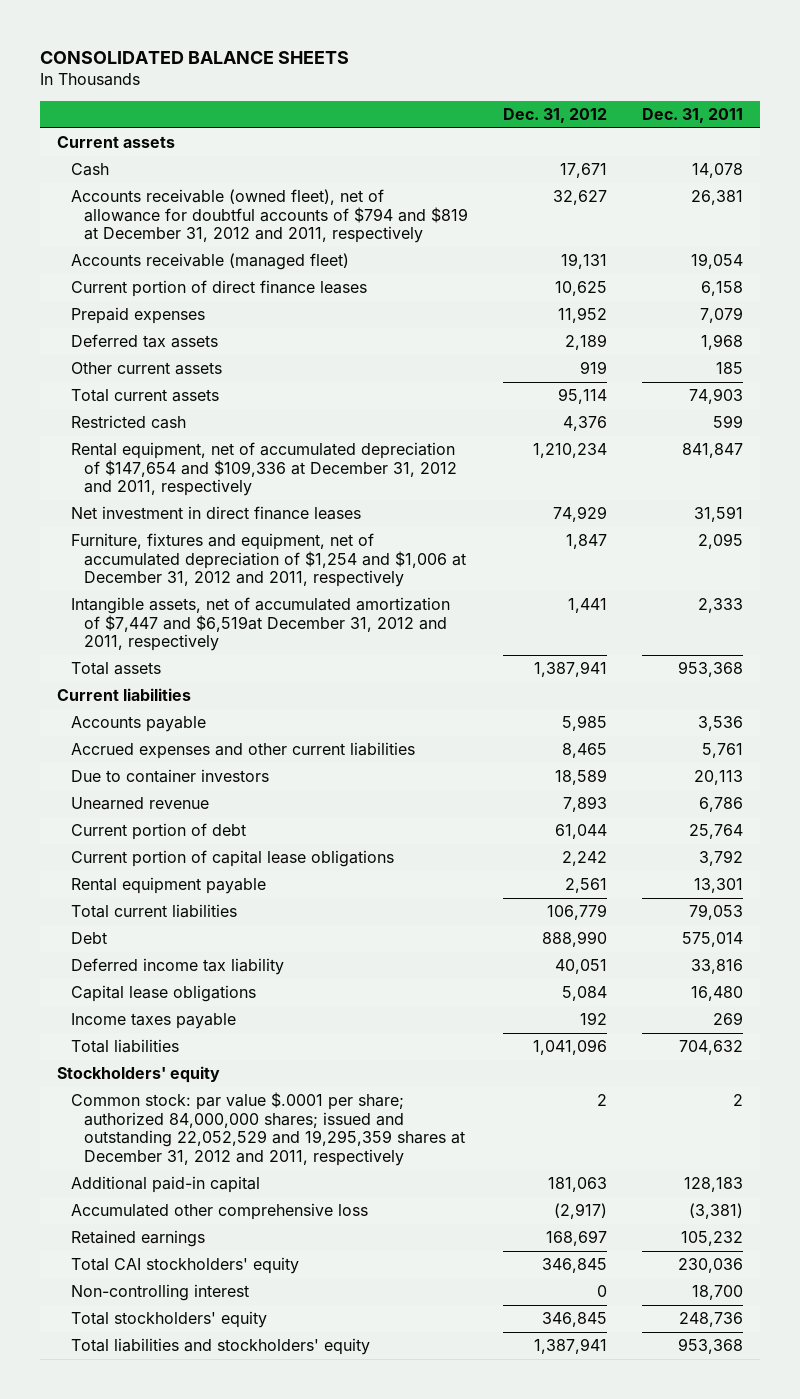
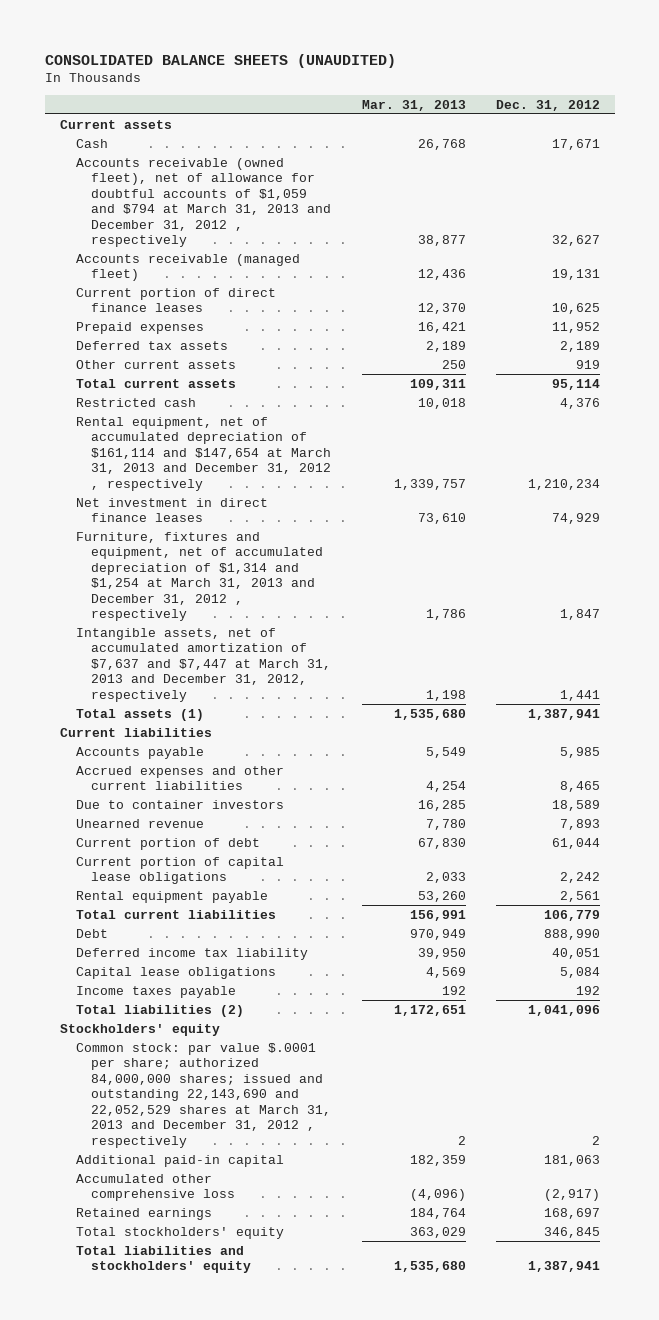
- CONSOLIDATED BALANCE SHEETS
+ CONSOLIDATED BALANCE SHEETS (UNAUDITED)
- | Dec. 31, 2012 | Dec. 31, 2011
+ | Mar. 31, 2013 | Dec. 31, 2012
- Accounts receivable (owned fleet), net of allowance for doubtful accounts of $794 and $819 at December 31, 2012 and 2011, respectively | 32,627 | 26,381
+ Accounts receivable (owned fleet), net of allowance for doubtful accounts of $1,059 and $794 at March 31, 2013 and December 31, 2012 , respectively | 38,877 | 32,627
- Rental equipment, net of accumulated depreciation of $147,654 and $109,336 at December 31, 2012 and 2011, respectively | 1,210,234 | 841,847
+ Rental equipment, net of accumulated depreciation of $161,114 and $147,654 at March 31, 2013 and December 31, 2012 , respectively | 1,339,757 | 1,210,234
- Furniture, fixtures and equipment, net of accumulated depreciation of $1,254 and $1,006 at December 31, 2012 and 2011, respectively | 1,847 | 2,095
- Intangible assets, net of accumulated amortization of $7,447 and $6,519at December 31, 2012 and 2011, respectively | 1,441 | 2,333
- Total assets | 1,387,941 | 953,368
+ Furniture, fixtures and equipment, net of accumulated depreciation of $1,314 and $1,254 at March 31, 2013 and December 31, 2012 , respectively | 1,786 | 1,847
+ Intangible assets, net of accumulated amortization of $7,637 and $7,447 at March 31, 2013 and December 31, 2012, respectively | 1,198 | 1,441
+ Total assets (1) | 1,535,680 | 1,387,941
- Total liabilities | 1,041,096 | 704,632
+ Total liabilities (2) | 1,172,651 | 1,041,096
- Common stock: par value $.0001 per share; authorized 84,000,000 shares; issued and outstanding 22,052,529 and 19,295,359 shares at December 31, 2012 and 2011, respectively | 2 | 2
+ Common stock: par value $.0001 per share; authorized 84,000,000 shares; issued and outstanding 22,143,690 and 22,052,529 shares at March 31, 2013 and December 31, 2012 , respectively | 2 | 2
- Total CAI stockholders' equity | 346,845 | 230,036
- Non-controlling interest | 0 | 18,700

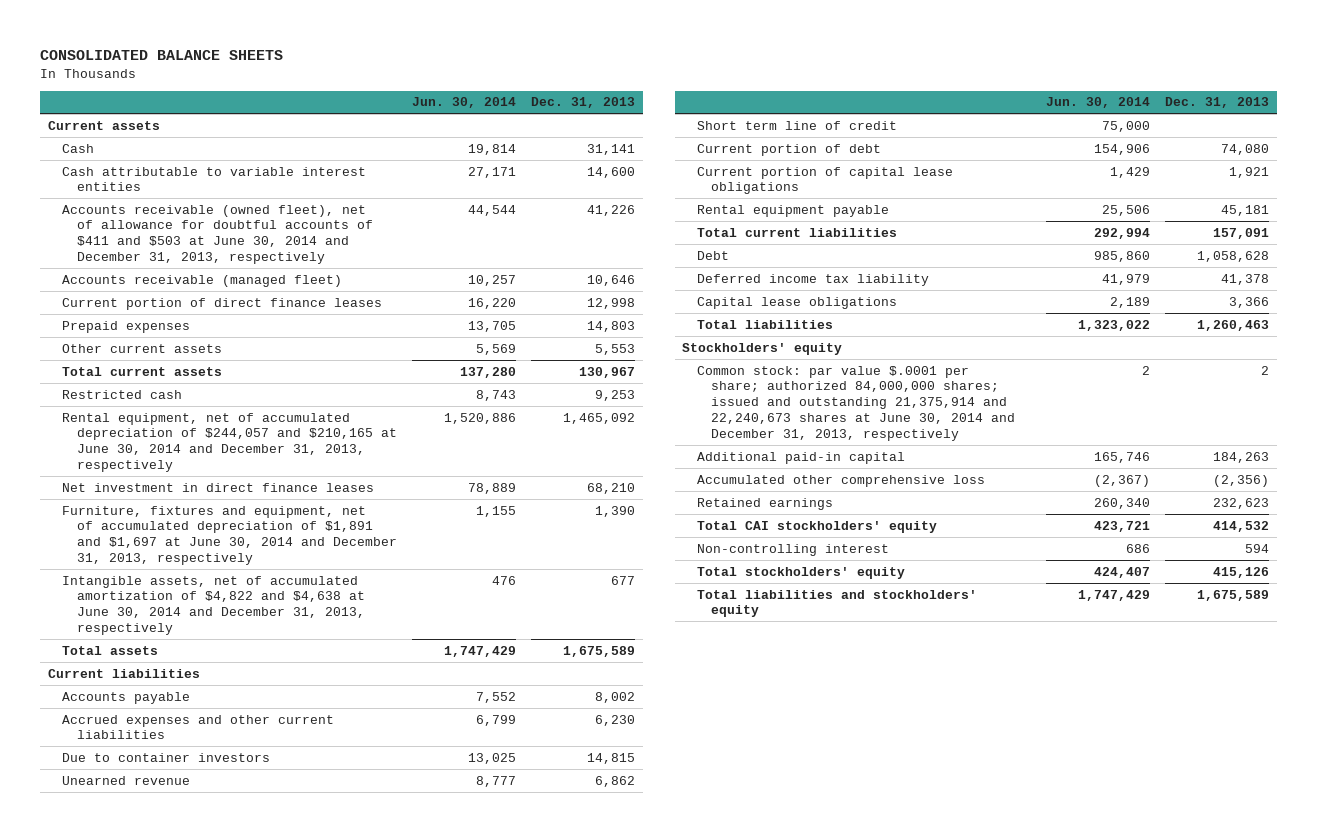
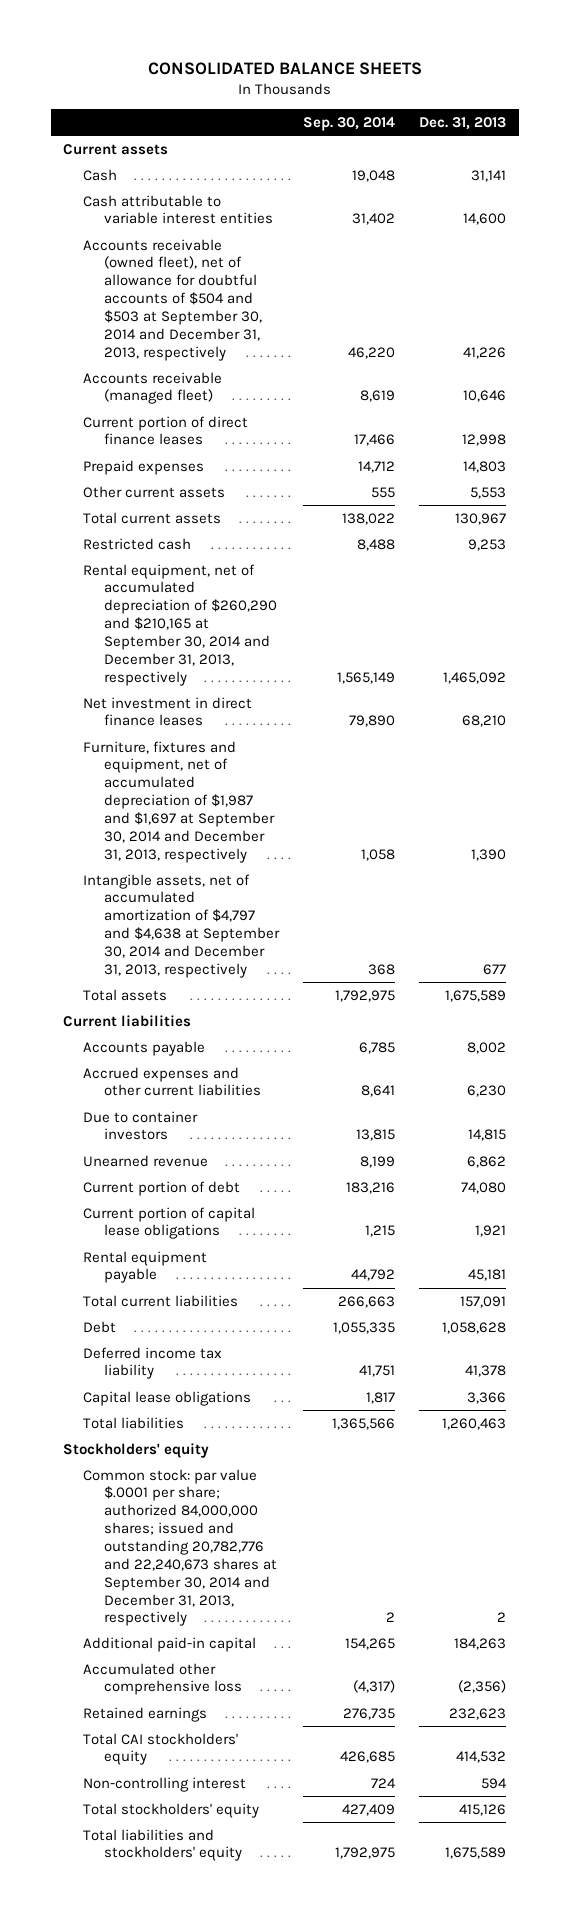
- | Jun. 30, 2014 | Dec. 31, 2013
+ | Sep. 30, 2014 | Dec. 31, 2013
- Accounts receivable (owned fleet), net of allowance for doubtful accounts of $411 and $503 at June 30, 2014 and December 31, 2013, respectively | 44,544 | 41,226
+ Accounts receivable (owned fleet), net of allowance for doubtful accounts of $504 and $503 at September 30, 2014 and December 31, 2013, respectively | 46,220 | 41,226
- Rental equipment, net of accumulated depreciation of $244,057 and $210,165 at June 30, 2014 and December 31, 2013, respectively | 1,520,886 | 1,465,092
+ Rental equipment, net of accumulated depreciation of $260,290 and $210,165 at September 30, 2014 and December 31, 2013, respectively | 1,565,149 | 1,465,092
- Furniture, fixtures and equipment, net of accumulated depreciation of $1,891 and $1,697 at June 30, 2014 and December 31, 2013, respectively | 1,155 | 1,390
- Intangible assets, net of accumulated amortization of $4,822 and $4,638 at June 30, 2014 and December 31, 2013, respectively | 476 | 677
+ Furniture, fixtures and equipment, net of accumulated depreciation of $1,987 and $1,697 at September 30, 2014 and December 31, 2013, respectively | 1,058 | 1,390
+ Intangible assets, net of accumulated amortization of $4,797 and $4,638 at September 30, 2014 and December 31, 2013, respectively | 368 | 677
- Short term line of credit | 75,000 |
- Common stock: par value $.0001 per share; authorized 84,000,000 shares; issued and outstanding 21,375,914 and 22,240,673 shares at June 30, 2014 and December 31, 2013, respectively | 2 | 2
+ Common stock: par value $.0001 per share; authorized 84,000,000 shares; issued and outstanding 20,782,776 and 22,240,673 shares at September 30, 2014 and December 31, 2013, respectively | 2 | 2

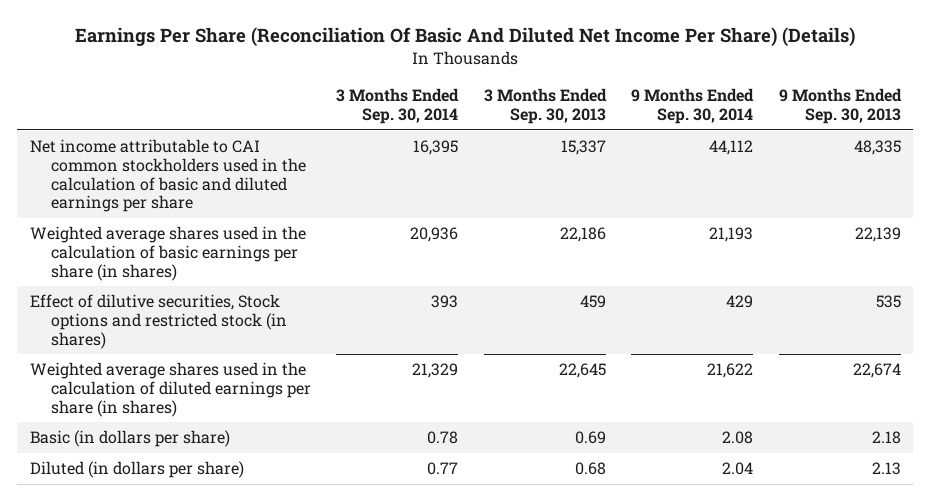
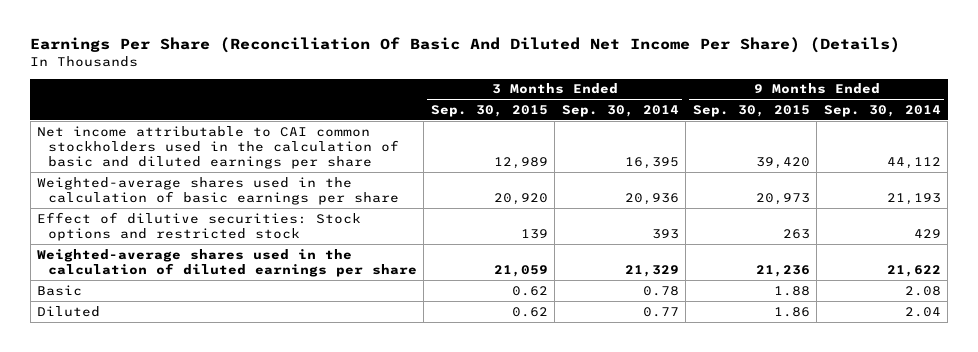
- | 3 Months Ended Sep. 30, 2014 | 3 Months Ended Sep. 30, 2013 | 9 Months Ended Sep. 30, 2014 | 9 Months Ended Sep. 30, 2013
+ | 3 Months Ended Sep. 30, 2015 | 3 Months Ended Sep. 30, 2014 | 9 Months Ended Sep. 30, 2015 | 9 Months Ended Sep. 30, 2014
- Weighted average shares used in the calculation of basic earnings per share (in shares) | 20,936 | 22,186 | 21,193 | 22,139
- Effect of dilutive securities, Stock options and restricted stock (in shares) | 393 | 459 | 429 | 535
- Weighted average shares used in the calculation of diluted earnings per share (in shares) | 21,329 | 22,645 | 21,622 | 22,674
- Basic (in dollars per share) | 0.78 | 0.69 | 2.08 | 2.18
- Diluted (in dollars per share) | 0.77 | 0.68 | 2.04 | 2.13
+ Weighted-average shares used in the calculation of basic earnings per share | 20,920 | 20,936 | 20,973 | 21,193
+ Effect of dilutive securities: Stock options and restricted stock | 139 | 393 | 263 | 429
+ Weighted-average shares used in the calculation of diluted earnings per share | 21,059 | 21,329 | 21,236 | 21,622
+ Basic | 0.62 | 0.78 | 1.88 | 2.08
+ Diluted | 0.62 | 0.77 | 1.86 | 2.04

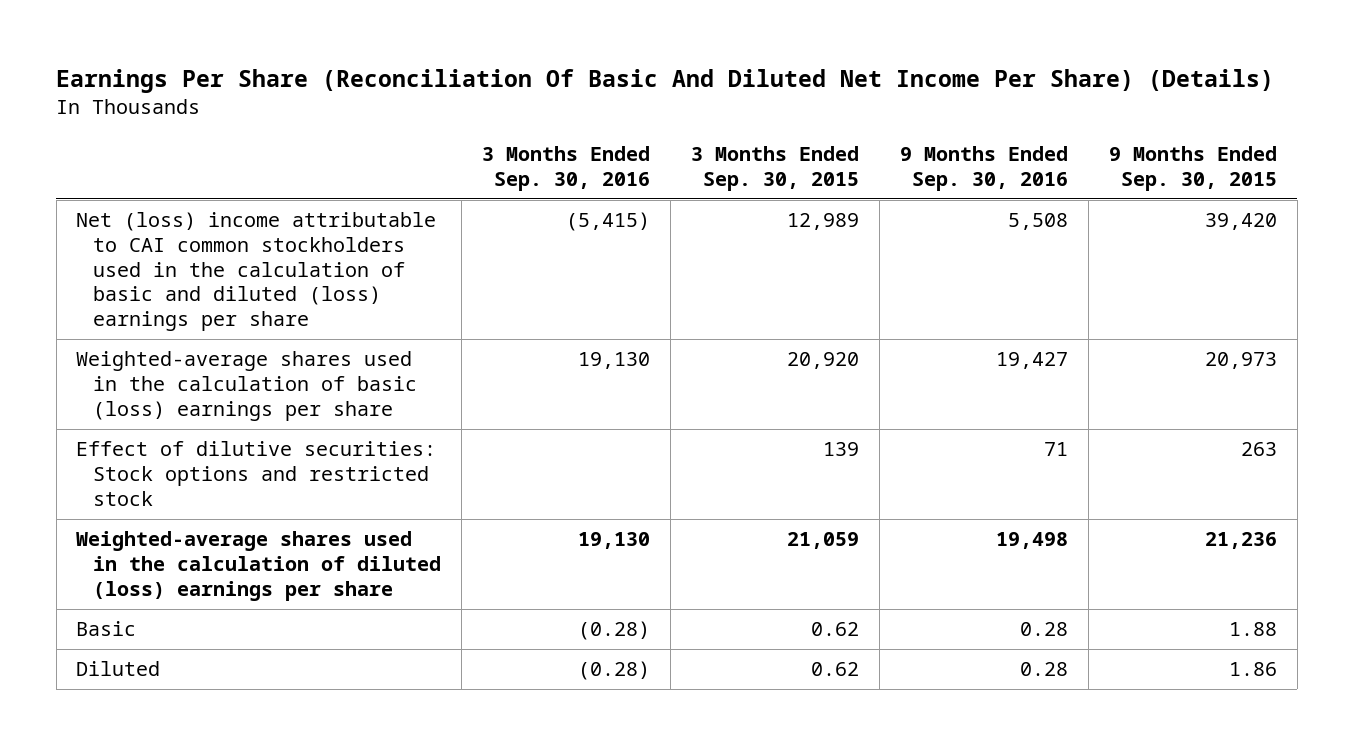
- | 3 Months Ended Sep. 30, 2015 | 3 Months Ended Sep. 30, 2014 | 9 Months Ended Sep. 30, 2015 | 9 Months Ended Sep. 30, 2014
+ | 3 Months Ended Sep. 30, 2016 | 3 Months Ended Sep. 30, 2015 | 9 Months Ended Sep. 30, 2016 | 9 Months Ended Sep. 30, 2015
- Net income attributable to CAI common stockholders used in the calculation of basic and diluted earnings per share | 12,989 | 16,395 | 39,420 | 44,112
- Weighted-average shares used in the calculation of basic earnings per share | 20,920 | 20,936 | 20,973 | 21,193
+ Net (loss) income attributable to CAI common stockholders used in the calculation of basic and diluted (loss) earnings per share | (5,415) | 12,989 | 5,508 | 39,420
+ Weighted-average shares used in the calculation of basic (loss) earnings per share | 19,130 | 20,920 | 19,427 | 20,973
- Weighted-average shares used in the calculation of diluted earnings per share | 21,059 | 21,329 | 21,236 | 21,622
+ Weighted-average shares used in the calculation of diluted (loss) earnings per share | 19,130 | 21,059 | 19,498 | 21,236

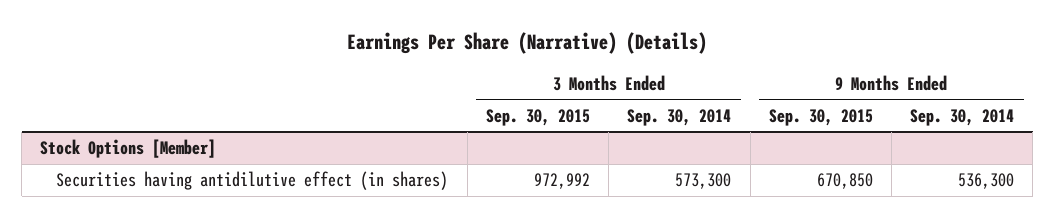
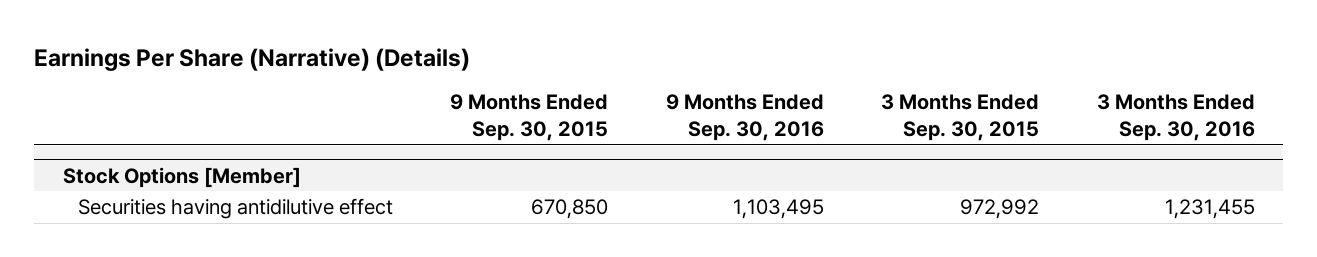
- | 3 Months Ended Sep. 30, 2015 | 3 Months Ended Sep. 30, 2014 | 9 Months Ended Sep. 30, 2015 | 9 Months Ended Sep. 30, 2014
+ | 9 Months Ended Sep. 30, 2015 | 9 Months Ended Sep. 30, 2016 | 3 Months Ended Sep. 30, 2015 | 3 Months Ended Sep. 30, 2016
@ Stock Options [Member]
- Securities having antidilutive effect (in shares) | 972,992 | 573,300 | 670,850 | 536,300
+ Securities having antidilutive effect | 670,850 | 1,103,495 | 972,992 | 1,231,455

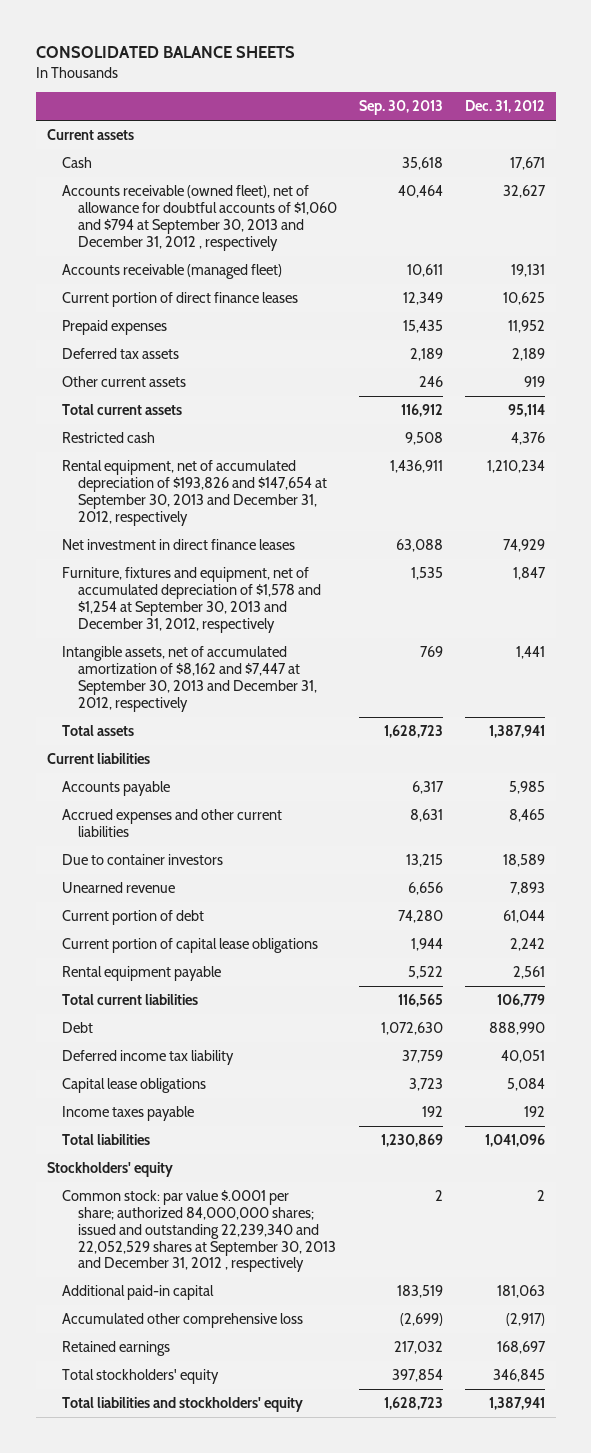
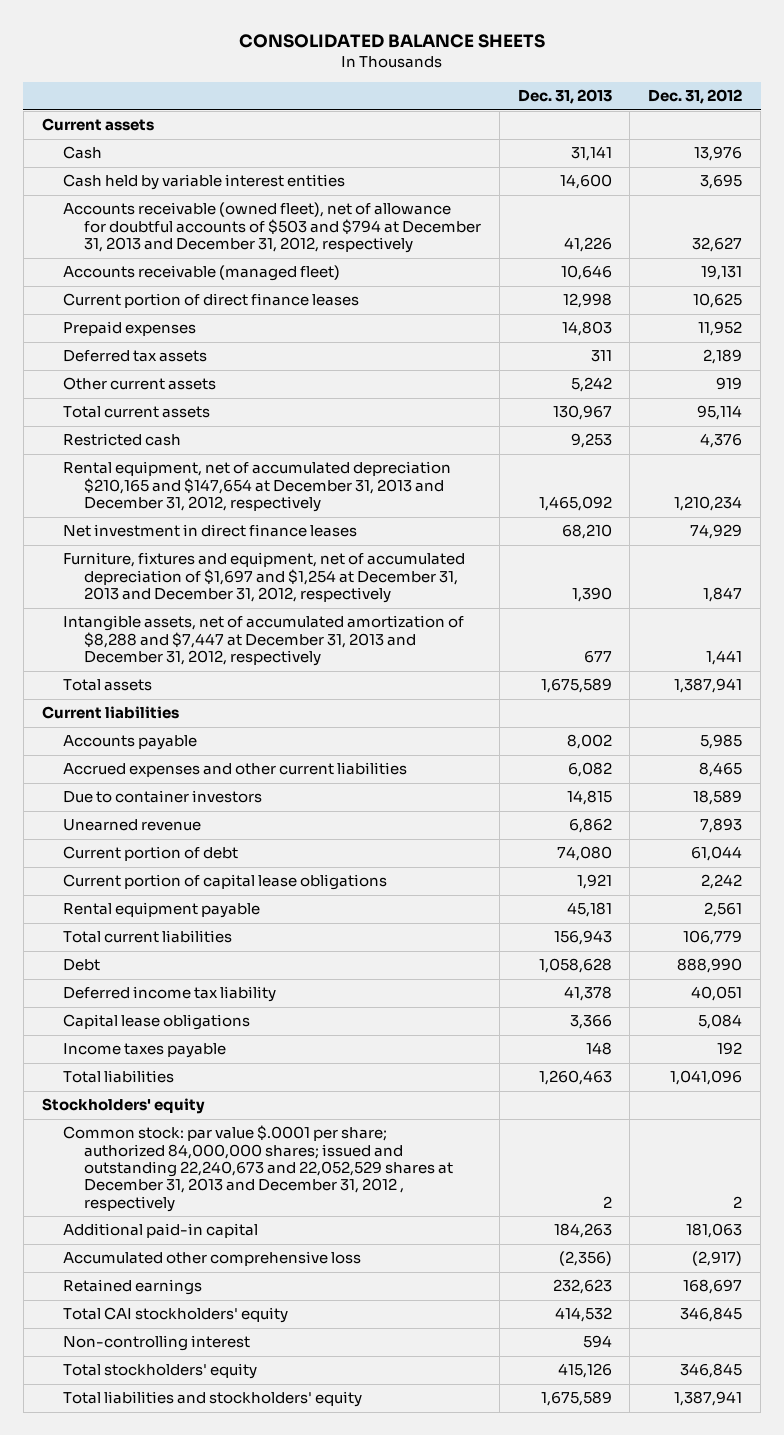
- | Sep. 30, 2013 | Dec. 31, 2012
+ | Dec. 31, 2013 | Dec. 31, 2012
- Cash | 35,618 | 17,671
- Accounts receivable (owned fleet), net of allowance for doubtful accounts of $1,060 and $794 at September 30, 2013 and December 31, 2012 , respectively | 40,464 | 32,627
+ Cash | 31,141 | 13,976
+ Cash held by variable interest entities | 14,600 | 3,695
+ Accounts receivable (owned fleet), net of allowance for doubtful accounts of $503 and $794 at December 31, 2013 and December 31, 2012, respectively | 41,226 | 32,627
- Rental equipment, net of accumulated depreciation of $193,826 and $147,654 at September 30, 2013 and December 31, 2012, respectively | 1,436,911 | 1,210,234
+ Rental equipment, net of accumulated depreciation $210,165 and $147,654 at December 31, 2013 and December 31, 2012, respectively | 1,465,092 | 1,210,234
- Furniture, fixtures and equipment, net of accumulated depreciation of $1,578 and $1,254 at September 30, 2013 and December 31, 2012, respectively | 1,535 | 1,847
- Intangible assets, net of accumulated amortization of $8,162 and $7,447 at September 30, 2013 and December 31, 2012, respectively | 769 | 1,441
+ Furniture, fixtures and equipment, net of accumulated depreciation of $1,697 and $1,254 at December 31, 2013 and December 31, 2012, respectively | 1,390 | 1,847
+ Intangible assets, net of accumulated amortization of $8,288 and $7,447 at December 31, 2013 and December 31, 2012, respectively | 677 | 1,441
- Common stock: par value $.0001 per share; authorized 84,000,000 shares; issued and outstanding 22,239,340 and 22,052,529 shares at September 30, 2013 and December 31, 2012 , respectively | 2 | 2
+ Common stock: par value $.0001 per share; authorized 84,000,000 shares; issued and outstanding 22,240,673 and 22,052,529 shares at December 31, 2013 and December 31, 2012 , respectively | 2 | 2
+ Total CAI stockholders' equity | 414,532 | 346,845
+ Non-controlling interest | 594 |

